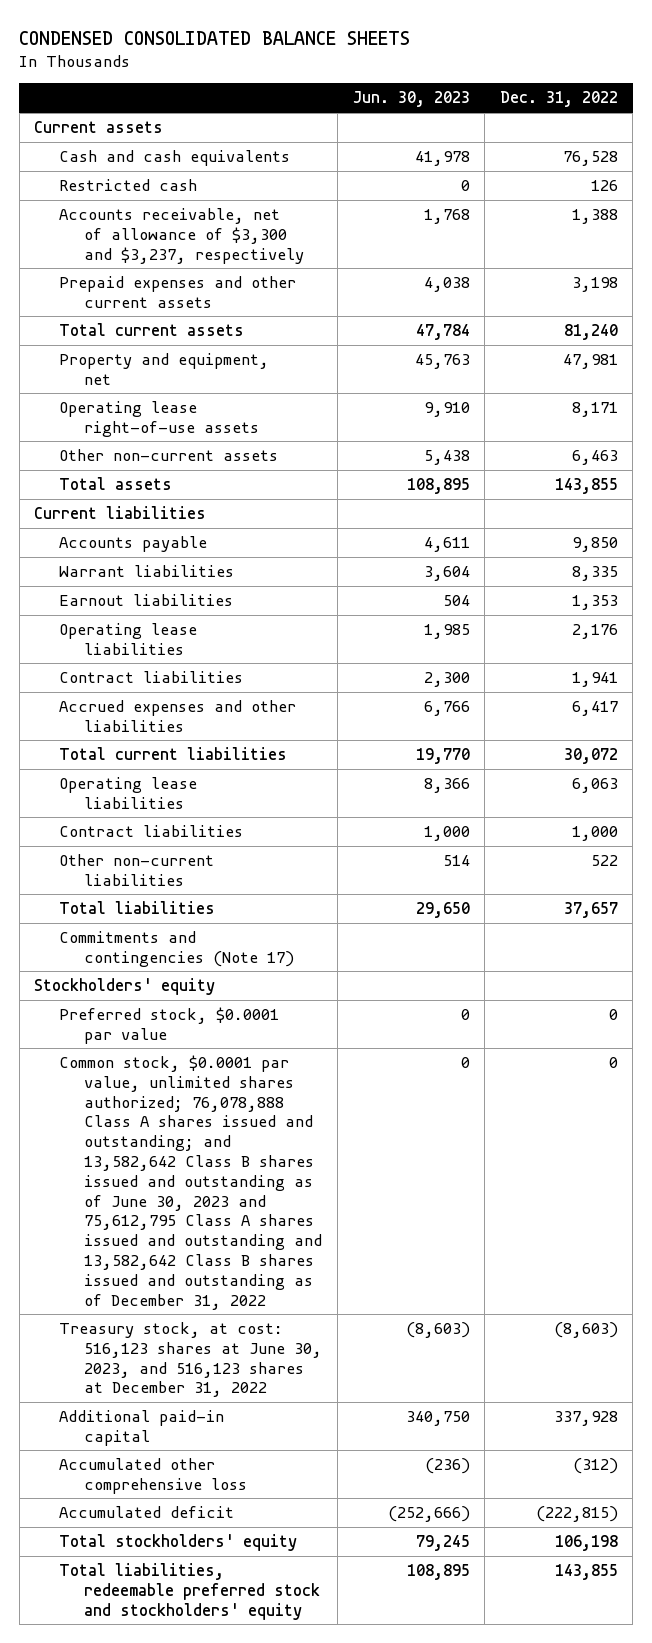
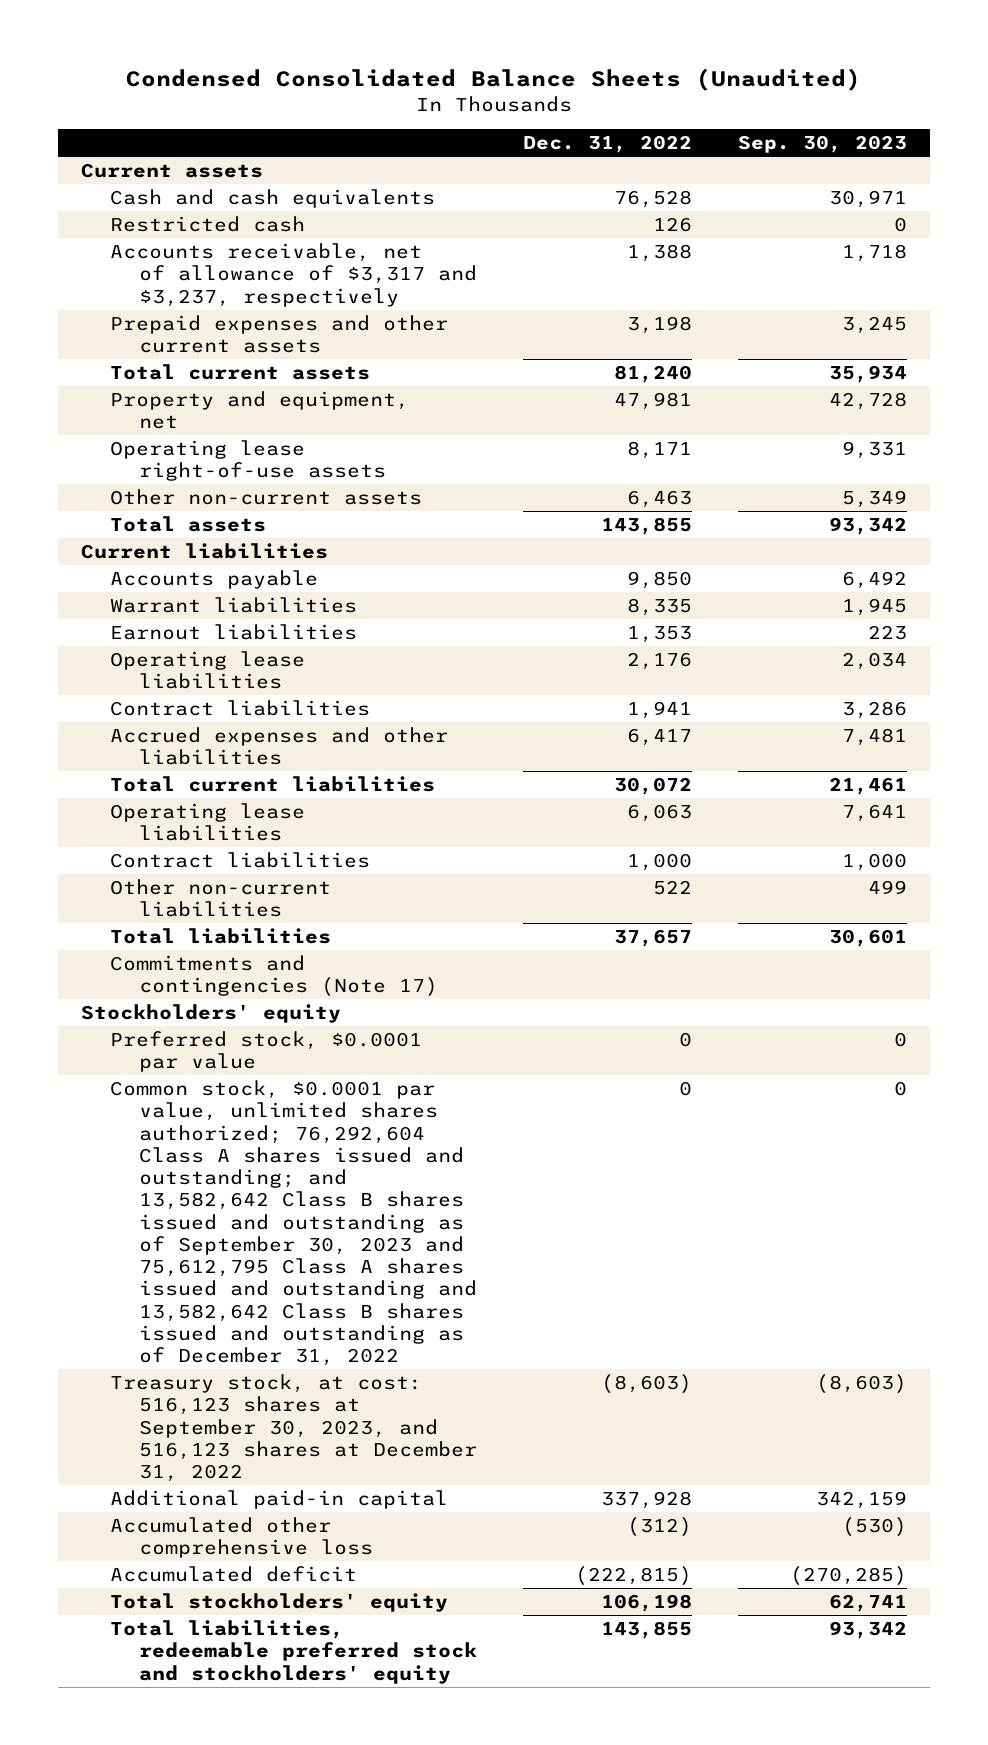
- CONDENSED CONSOLIDATED BALANCE SHEETS
+ Condensed Consolidated Balance Sheets (Unaudited)
- | Jun. 30, 2023 | Dec. 31, 2022
+ | Dec. 31, 2022 | Sep. 30, 2023
- Accounts receivable, net of allowance of $3,300 and $3,237, respectively | 1,768 | 1,388
+ Accounts receivable, net of allowance of $3,317 and $3,237, respectively | 1,388 | 1,718
- Common stock, $0.0001 par value, unlimited shares authorized; 76,078,888 Class A shares issued and outstanding; and 13,582,642 Class B shares issued and outstanding as of June 30, 2023 and 75,612,795 Class A shares issued and outstanding and 13,582,642 Class B shares issued and outstanding as of December 31, 2022 | 0 | 0
- Treasury stock, at cost: 516,123 shares at June 30, 2023, and 516,123 shares at December 31, 2022 | (8,603) | (8,603)
+ Common stock, $0.0001 par value, unlimited shares authorized; 76,292,604 Class A shares issued and outstanding; and 13,582,642 Class B shares issued and outstanding as of September 30, 2023 and 75,612,795 Class A shares issued and outstanding and 13,582,642 Class B shares issued and outstanding as of December 31, 2022 | 0 | 0
+ Treasury stock, at cost: 516,123 shares at September 30, 2023, and 516,123 shares at December 31, 2022 | (8,603) | (8,603)

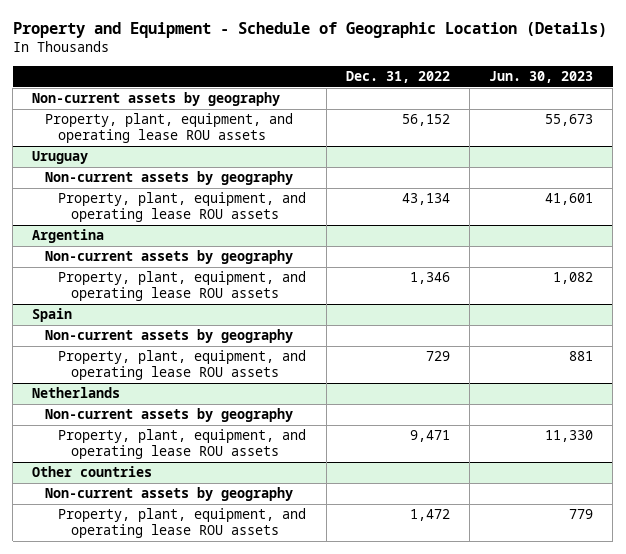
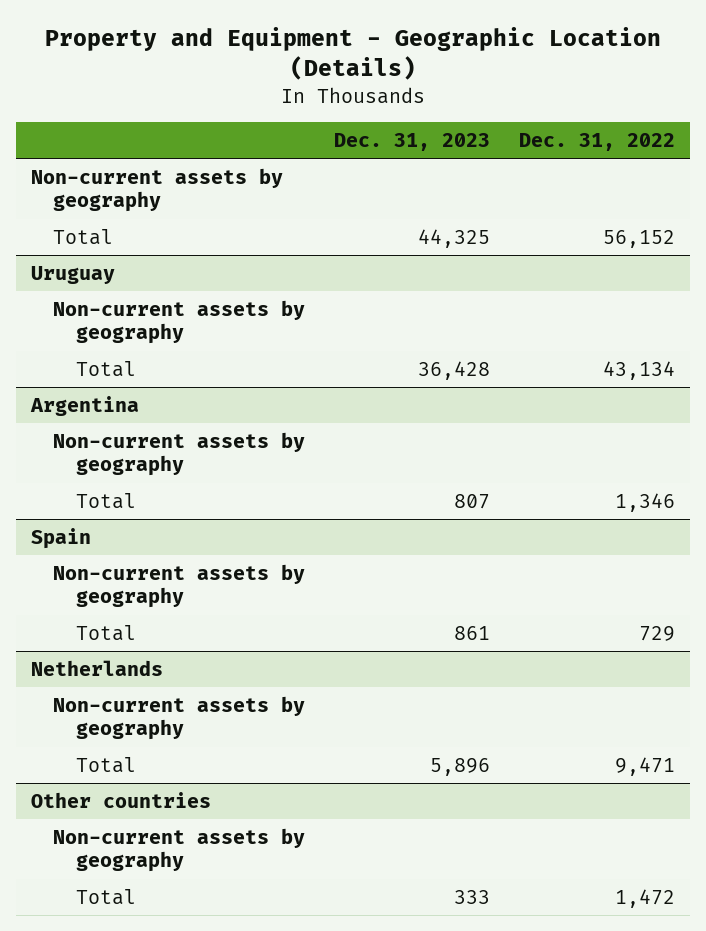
- Property and Equipment - Schedule of Geographic Location (Details)
+ Property and Equipment - Geographic Location (Details)
- | Dec. 31, 2022 | Jun. 30, 2023
+ | Dec. 31, 2023 | Dec. 31, 2022
- Property, plant, equipment, and operating lease ROU assets | 56,152 | 55,673
+ Total | 44,325 | 56,152
@ Uruguay
- Property, plant, equipment, and operating lease ROU assets | 43,134 | 41,601
+ Total | 36,428 | 43,134
@ Argentina
- Property, plant, equipment, and operating lease ROU assets | 1,346 | 1,082
+ Total | 807 | 1,346
@ Spain
- Property, plant, equipment, and operating lease ROU assets | 729 | 881
+ Total | 861 | 729
@ Netherlands
- Property, plant, equipment, and operating lease ROU assets | 9,471 | 11,330
+ Total | 5,896 | 9,471
@ Other countries
- Property, plant, equipment, and operating lease ROU assets | 1,472 | 779
+ Total | 333 | 1,472

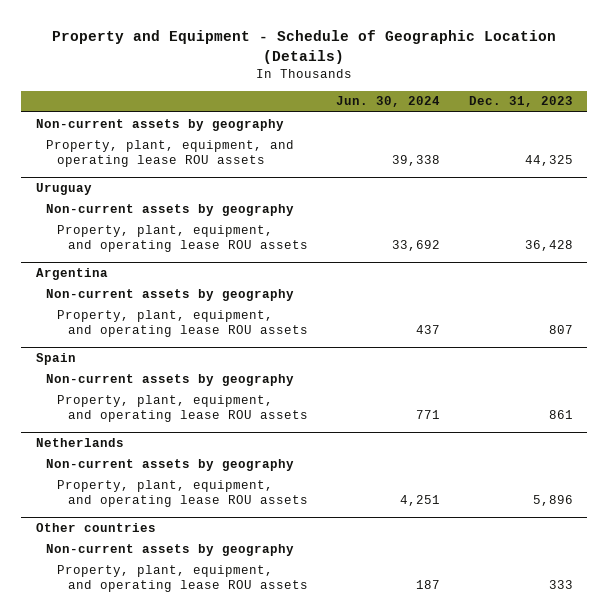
- Property and Equipment - Geographic Location (Details)
+ Property and Equipment - Schedule of Geographic Location (Details)
- | Dec. 31, 2023 | Dec. 31, 2022
+ | Jun. 30, 2024 | Dec. 31, 2023
- Total | 44,325 | 56,152
+ Property, plant, equipment, and operating lease ROU assets | 39,338 | 44,325
@ Uruguay
- Total | 36,428 | 43,134
+ Property, plant, equipment, and operating lease ROU assets | 33,692 | 36,428
@ Argentina
- Total | 807 | 1,346
+ Property, plant, equipment, and operating lease ROU assets | 437 | 807
@ Spain
- Total | 861 | 729
+ Property, plant, equipment, and operating lease ROU assets | 771 | 861
@ Netherlands
- Total | 5,896 | 9,471
+ Property, plant, equipment, and operating lease ROU assets | 4,251 | 5,896
@ Other countries
- Total | 333 | 1,472
+ Property, plant, equipment, and operating lease ROU assets | 187 | 333

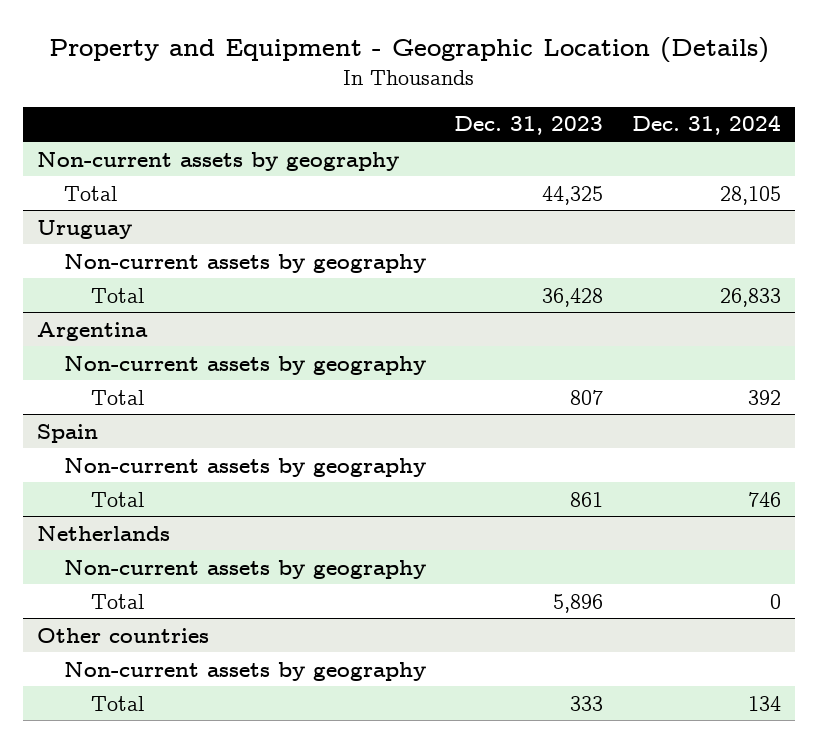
- Property and Equipment - Schedule of Geographic Location (Details)
+ Property and Equipment - Geographic Location (Details)
- | Jun. 30, 2024 | Dec. 31, 2023
+ | Dec. 31, 2023 | Dec. 31, 2024
- Property, plant, equipment, and operating lease ROU assets | 39,338 | 44,325
+ Total | 44,325 | 28,105
@ Uruguay
- Property, plant, equipment, and operating lease ROU assets | 33,692 | 36,428
+ Total | 36,428 | 26,833
@ Argentina
- Property, plant, equipment, and operating lease ROU assets | 437 | 807
+ Total | 807 | 392
@ Spain
- Property, plant, equipment, and operating lease ROU assets | 771 | 861
+ Total | 861 | 746
@ Netherlands
- Property, plant, equipment, and operating lease ROU assets | 4,251 | 5,896
+ Total | 5,896 | 0
@ Other countries
- Property, plant, equipment, and operating lease ROU assets | 187 | 333
+ Total | 333 | 134

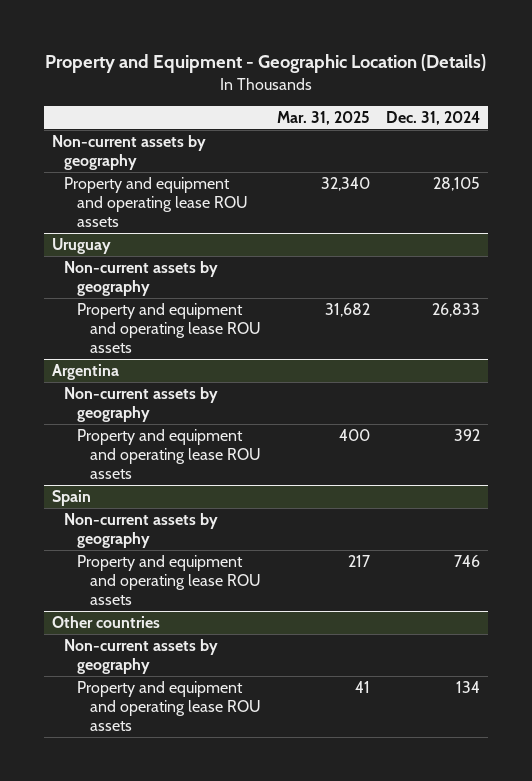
- | Dec. 31, 2023 | Dec. 31, 2024
+ | Mar. 31, 2025 | Dec. 31, 2024
- Total | 44,325 | 28,105
+ Property and equipment and operating lease ROU assets | 32,340 | 28,105
@ Uruguay
- Total | 36,428 | 26,833
+ Property and equipment and operating lease ROU assets | 31,682 | 26,833
@ Argentina
- Total | 807 | 392
+ Property and equipment and operating lease ROU assets | 400 | 392
@ Spain
- Total | 861 | 746
- Netherlands
- Non-current assets by geography
- Total | 5,896 | 0
@ Spain
+ Property and equipment and operating lease ROU assets | 217 | 746
@ Other countries
- Total | 333 | 134
+ Property and equipment and operating lease ROU assets | 41 | 134

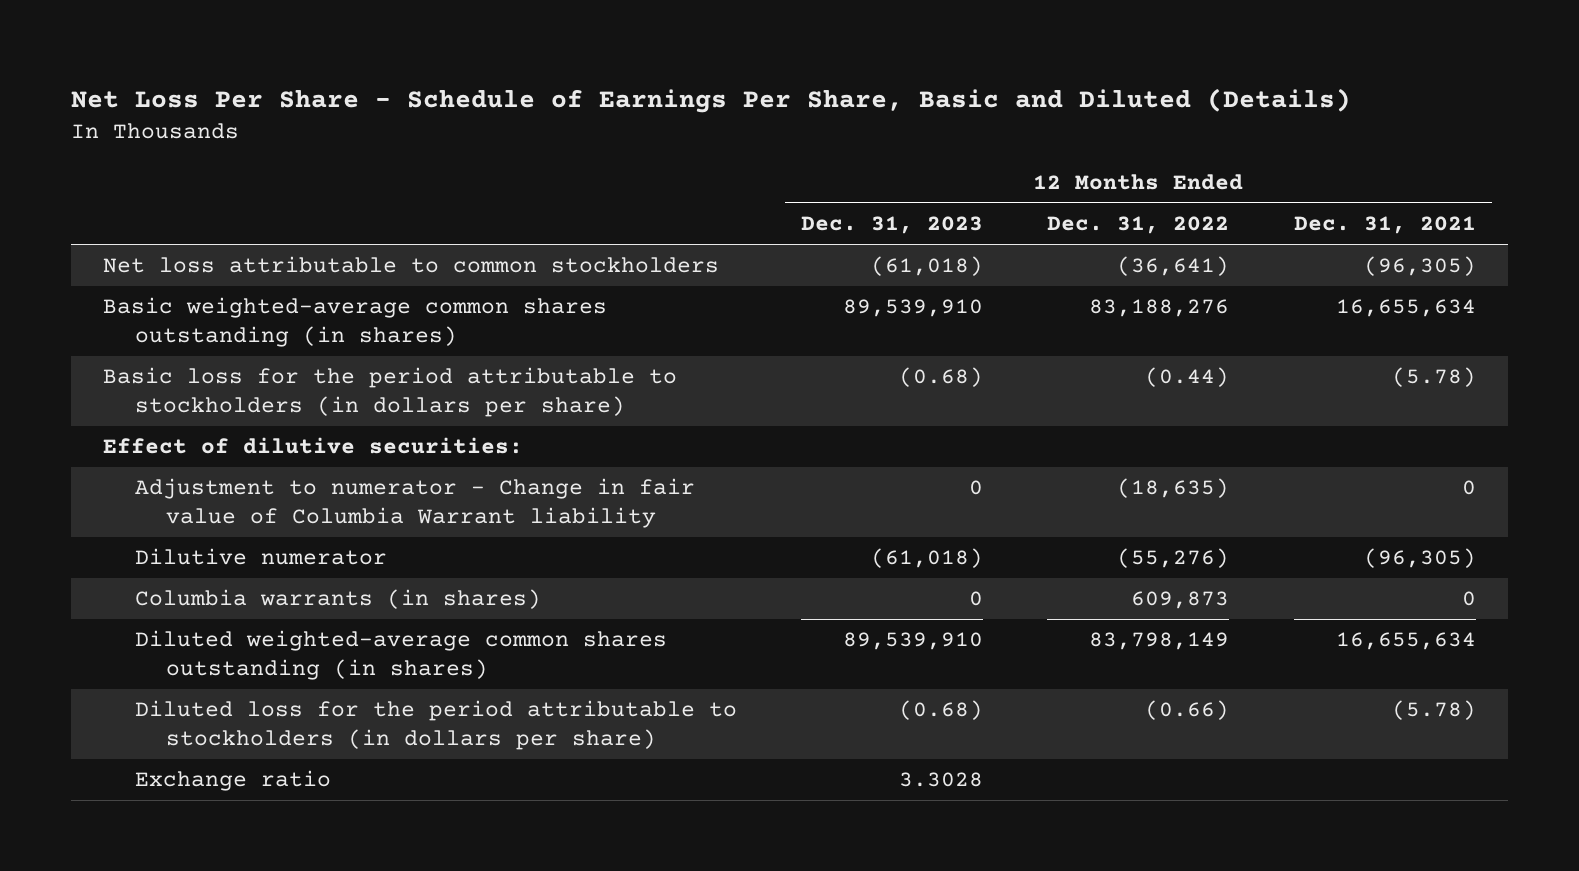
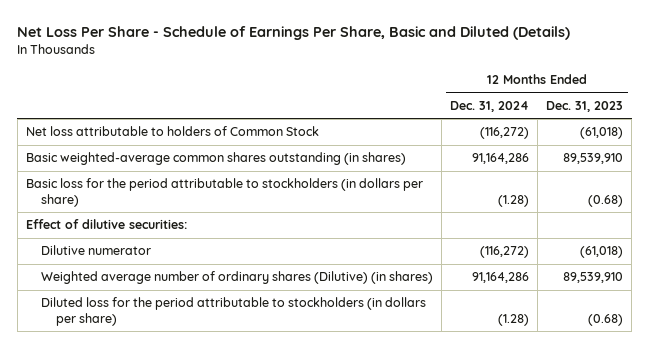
- | 12 Months Ended Dec. 31, 2023 | 12 Months Ended Dec. 31, 2022 | 12 Months Ended Dec. 31, 2021
+ | 12 Months Ended Dec. 31, 2024 | 12 Months Ended Dec. 31, 2023
- Net loss attributable to common stockholders | (61,018) | (36,641) | (96,305)
+ Net loss attributable to holders of Common Stock | (116,272) | (61,018)
- Adjustment to numerator - Change in fair value of Columbia Warrant liability | 0 | (18,635) | 0
- Columbia warrants (in shares) | 0 | 609,873 | 0
- Diluted weighted-average common shares outstanding (in shares) | 89,539,910 | 83,798,149 | 16,655,634
+ Weighted average number of ordinary shares (Dilutive) (in shares) | 91,164,286 | 89,539,910
- Exchange ratio | 3.3028 | |

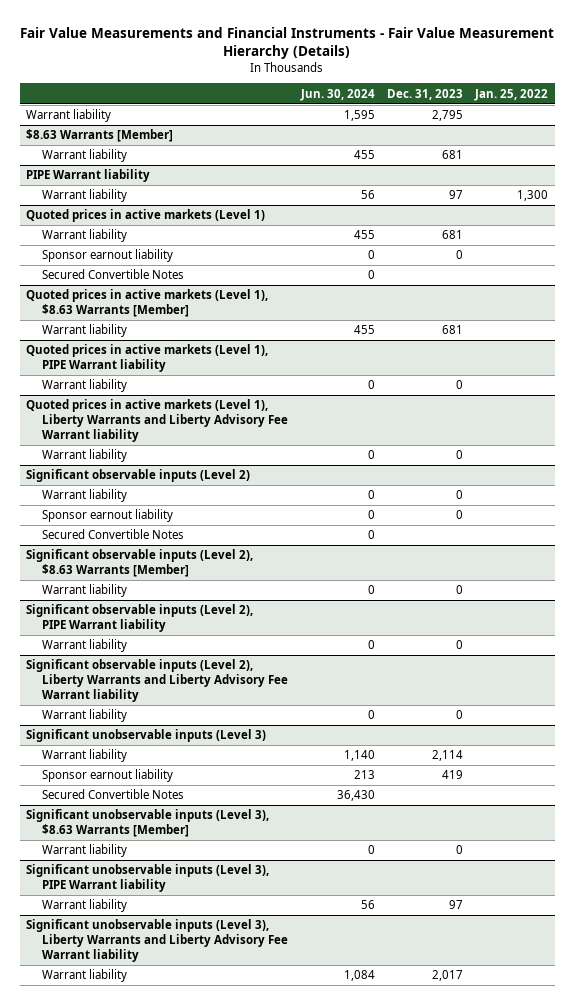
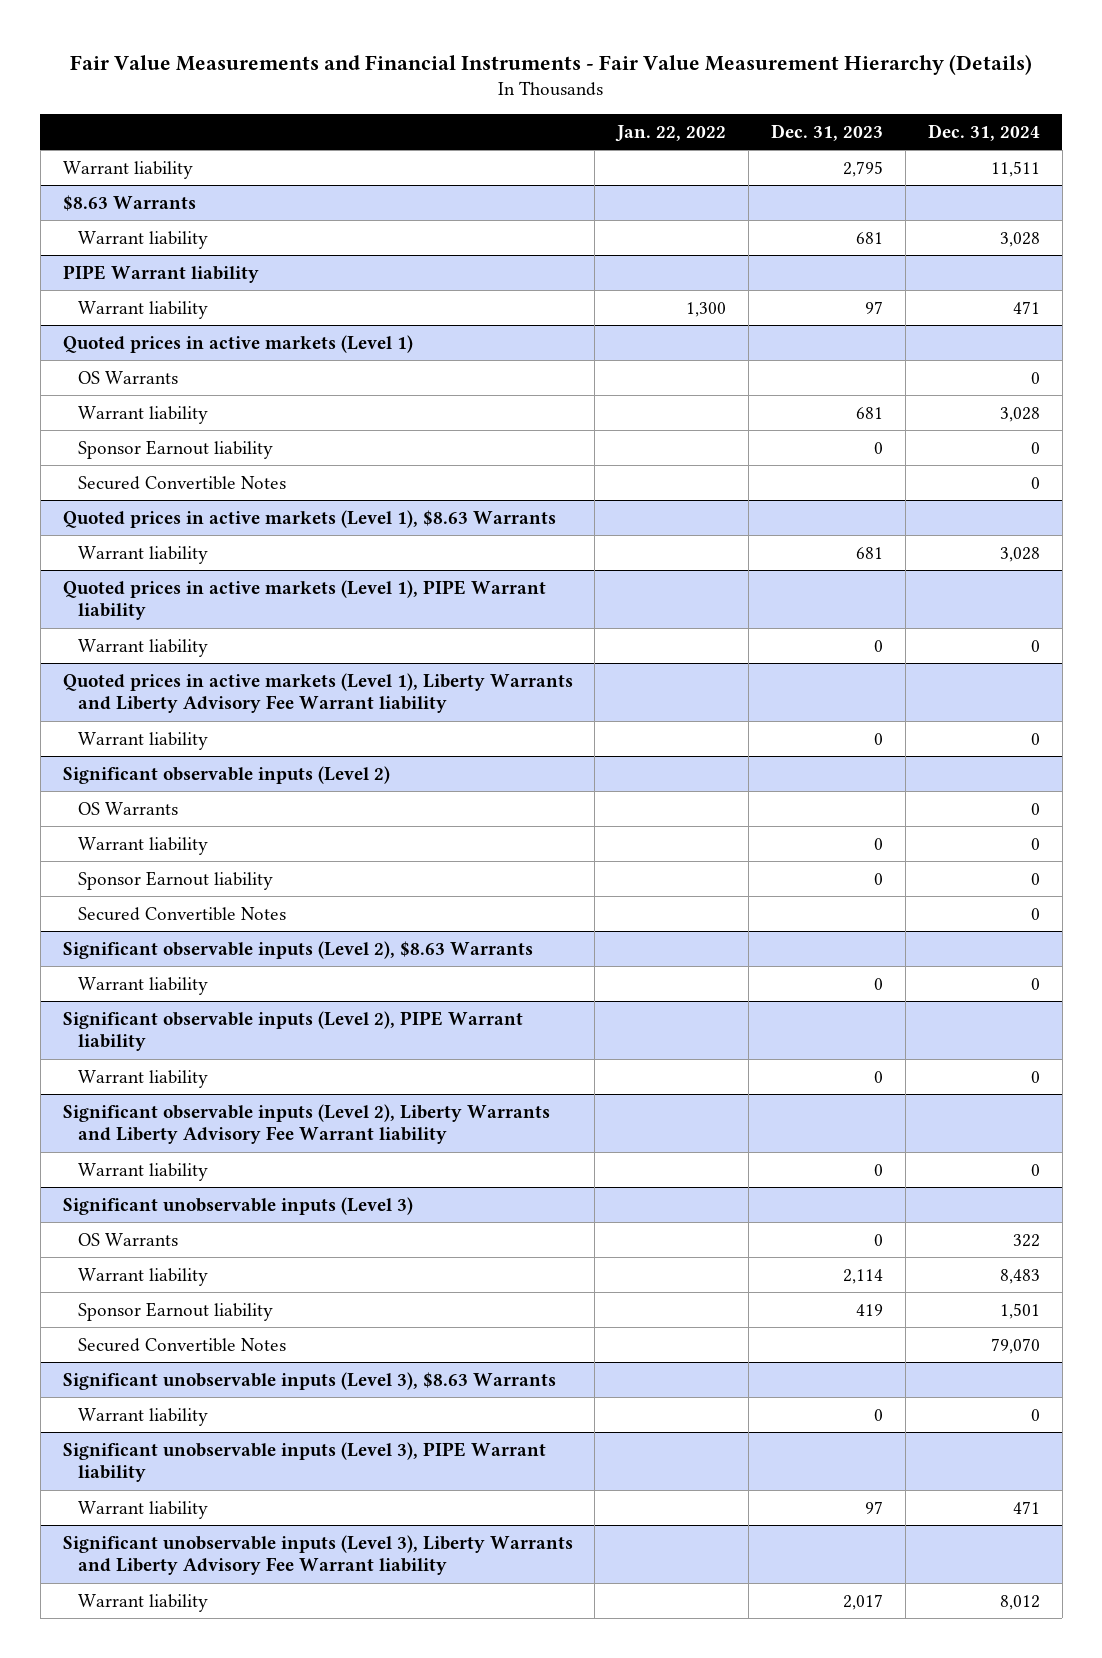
- | Jun. 30, 2024 | Dec. 31, 2023 | Jan. 25, 2022
+ | Jan. 22, 2022 | Dec. 31, 2023 | Dec. 31, 2024
- $8.63 Warrants [Member]
+ $8.63 Warrants
@ Quoted prices in active markets (Level 1)
+ OS Warrants | | | 0
- Sponsor earnout liability | 0 | 0 |
+ Sponsor Earnout liability | | 0 | 0
- Quoted prices in active markets (Level 1), $8.63 Warrants [Member]
+ Quoted prices in active markets (Level 1), $8.63 Warrants
@ Significant observable inputs (Level 2)
+ OS Warrants | | | 0
- Sponsor earnout liability | 0 | 0 |
+ Sponsor Earnout liability | | 0 | 0
- Significant observable inputs (Level 2), $8.63 Warrants [Member]
+ Significant observable inputs (Level 2), $8.63 Warrants
@ Significant unobservable inputs (Level 3)
+ OS Warrants | | 0 | 322
- Sponsor earnout liability | 213 | 419 |
+ Sponsor Earnout liability | | 419 | 1,501
- Significant unobservable inputs (Level 3), $8.63 Warrants [Member]
+ Significant unobservable inputs (Level 3), $8.63 Warrants

